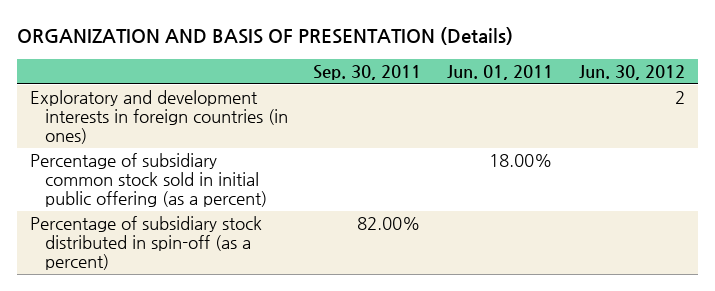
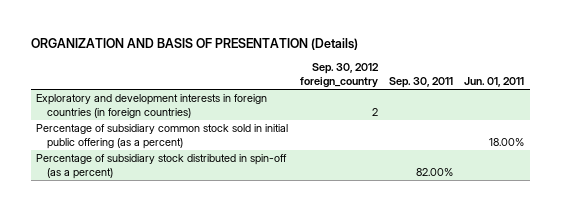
- | Sep. 30, 2011 | Jun. 01, 2011 | Jun. 30, 2012
+ | Sep. 30, 2012 foreign_country | Sep. 30, 2011 | Jun. 01, 2011
- Exploratory and development interests in foreign countries (in ones) | | | 2
+ Exploratory and development interests in foreign countries (in foreign countries) | 2 | |

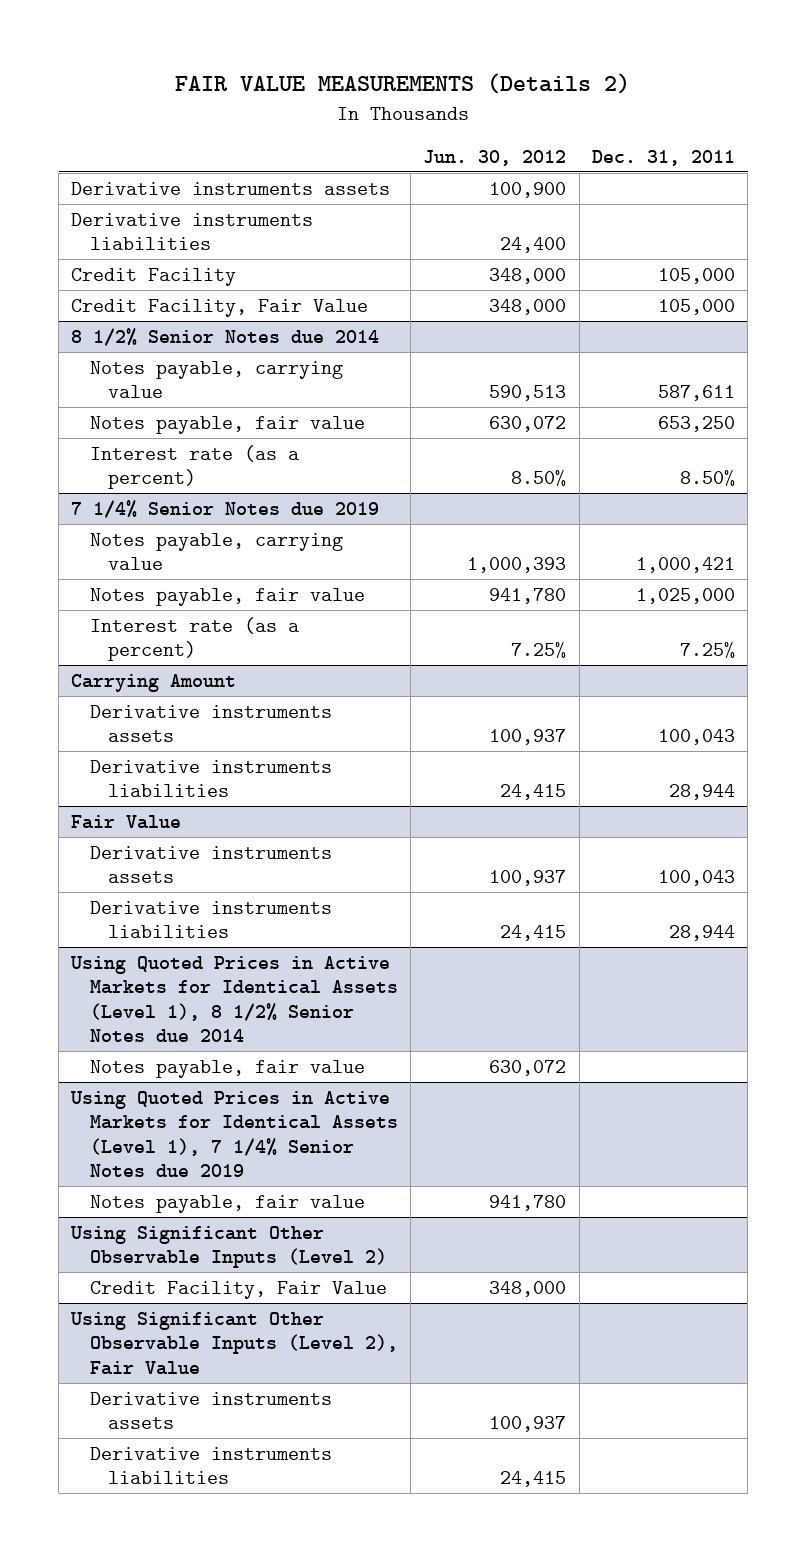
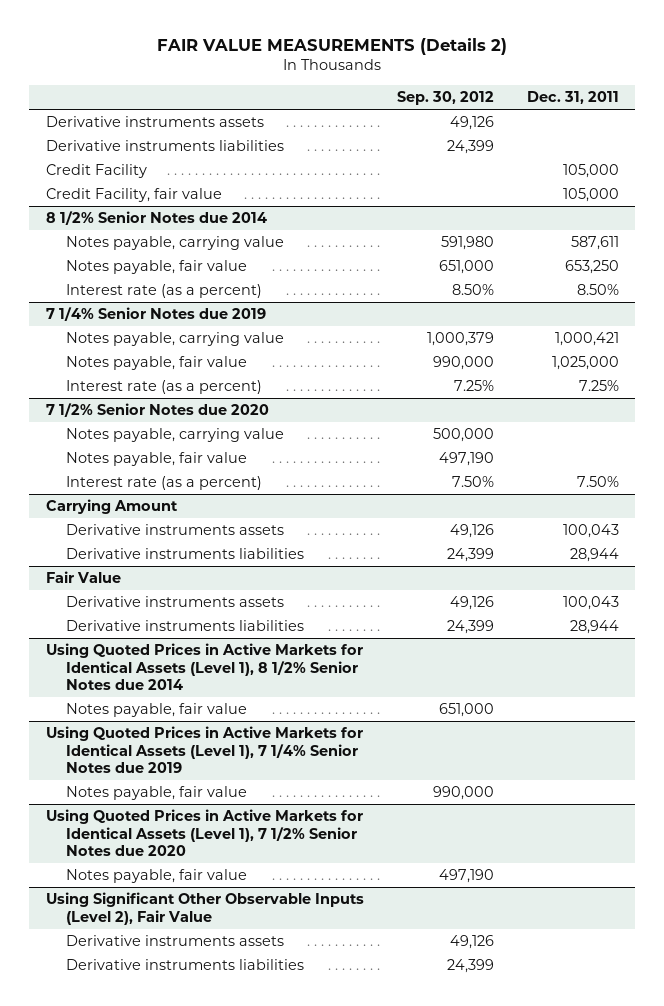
- | Jun. 30, 2012 | Dec. 31, 2011
+ | Sep. 30, 2012 | Dec. 31, 2011
- Credit Facility, Fair Value | 348,000 | 105,000
+ Credit Facility, fair value | | 105,000
+ 7 1/2% Senior Notes due 2020
+ Notes payable, carrying value | 500,000 |
+ Notes payable, fair value | 497,190 |
+ Interest rate (as a percent) | 7.50% | 7.50%
- Using Significant Other Observable Inputs (Level 2)
- Credit Facility, Fair Value | 348,000 |
+ Using Quoted Prices in Active Markets for Identical Assets (Level 1), 7 1/2% Senior Notes due 2020
+ Notes payable, fair value | 497,190 |

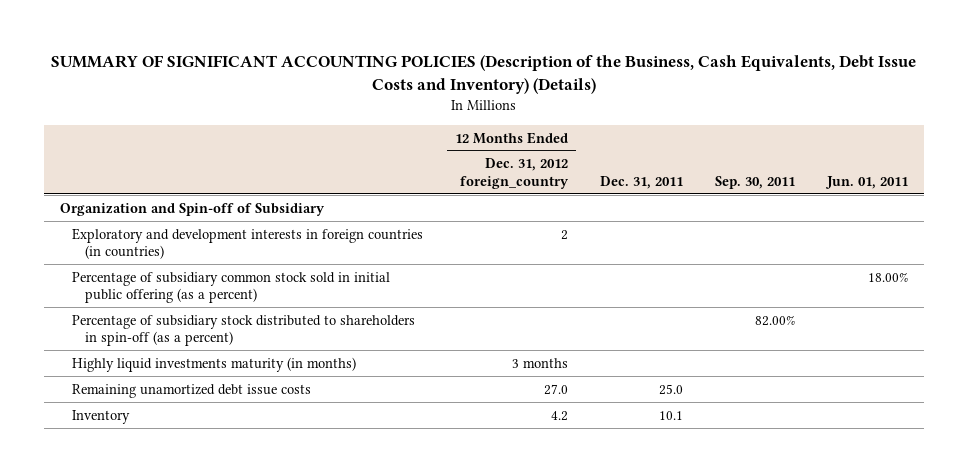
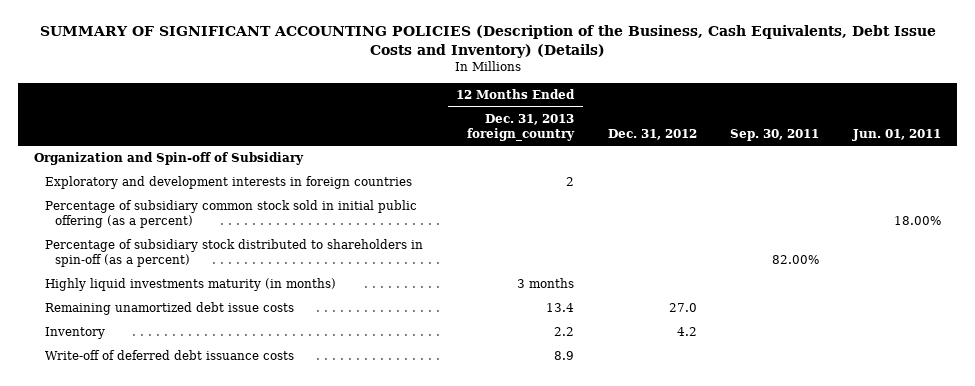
- | 12 Months Ended Dec. 31, 2012 foreign_country | Dec. 31, 2011 | Sep. 30, 2011 | Jun. 01, 2011
+ | 12 Months Ended Dec. 31, 2013 foreign_country | Dec. 31, 2012 | Sep. 30, 2011 | Jun. 01, 2011
- Exploratory and development interests in foreign countries (in countries) | 2 | | |
+ Exploratory and development interests in foreign countries | 2 | | |
+ Write-off of deferred debt issuance costs | 8.9 | | |

